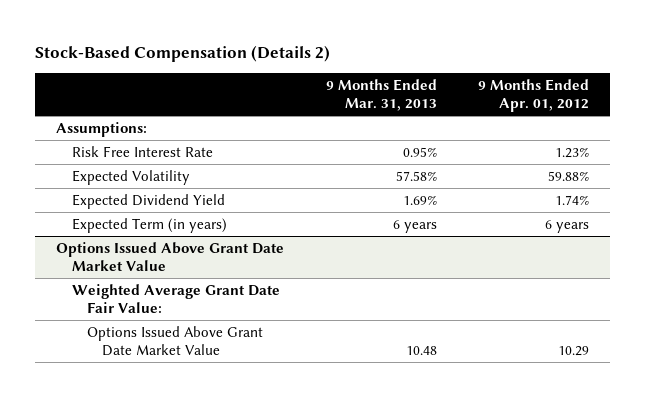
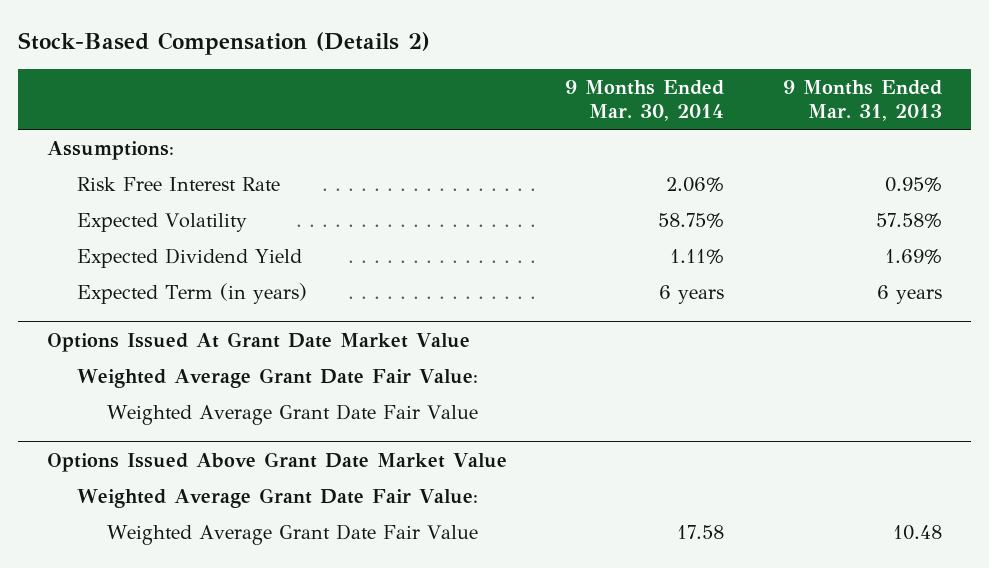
- | 9 Months Ended Mar. 31, 2013 | 9 Months Ended Apr. 01, 2012
+ | 9 Months Ended Mar. 30, 2014 | 9 Months Ended Mar. 31, 2013
+ Options Issued At Grant Date Market Value
+ Weighted Average Grant Date Fair Value:
+ Weighted Average Grant Date Fair Value
@ Options Issued Above Grant Date Market Value
- Options Issued Above Grant Date Market Value | 10.48 | 10.29
+ Weighted Average Grant Date Fair Value | 17.58 | 10.48

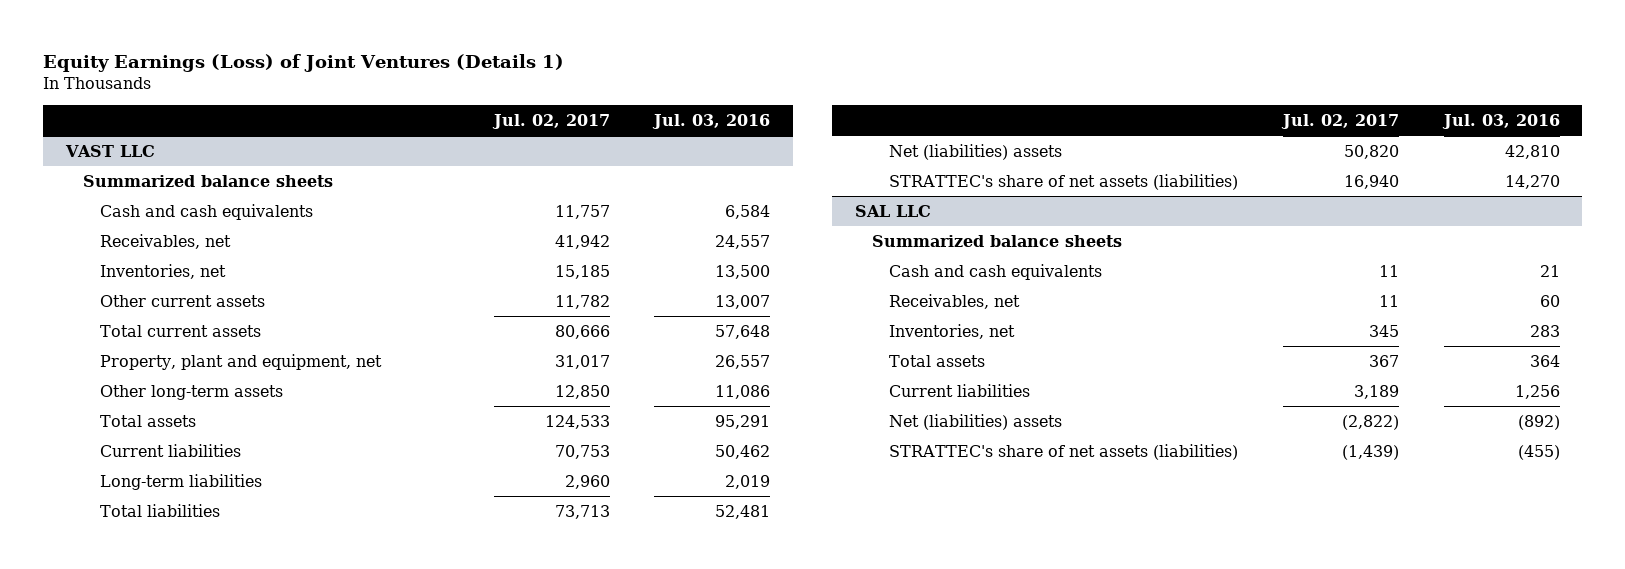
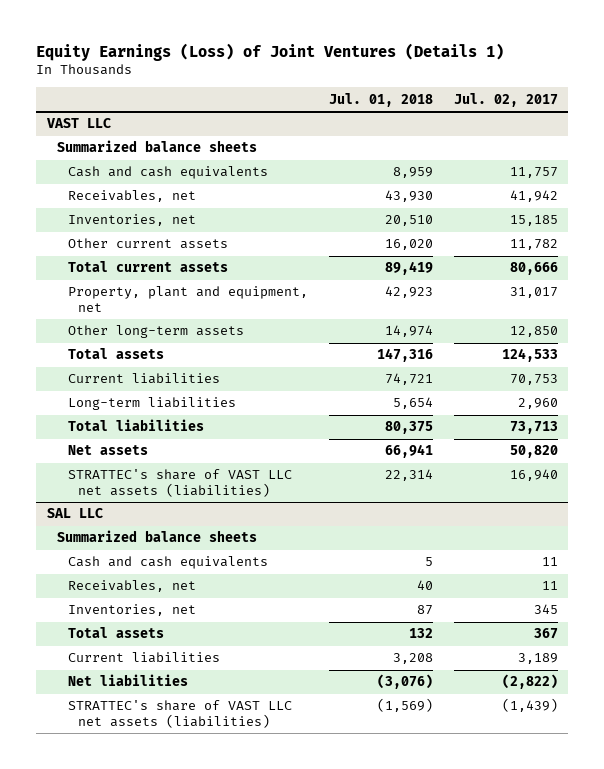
- | Jul. 02, 2017 | Jul. 03, 2016
+ | Jul. 01, 2018 | Jul. 02, 2017
@ VAST LLC
- Net (liabilities) assets | 50,820 | 42,810
- STRATTEC's share of net assets (liabilities) | 16,940 | 14,270
+ Net assets | 66,941 | 50,820
+ STRATTEC's share of VAST LLC net assets (liabilities) | 22,314 | 16,940
@ SAL LLC
- Net (liabilities) assets | (2,822) | (892)
- STRATTEC's share of net assets (liabilities) | (1,439) | (455)
+ Net liabilities | (3,076) | (2,822)
+ STRATTEC's share of VAST LLC net assets (liabilities) | (1,569) | (1,439)

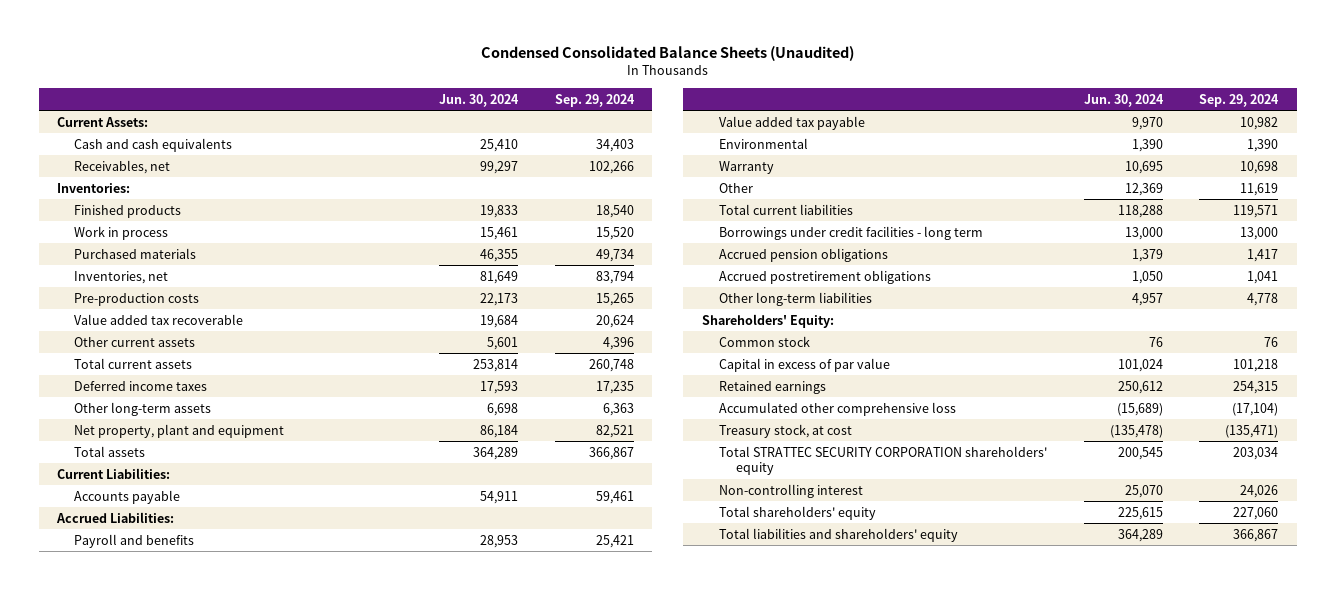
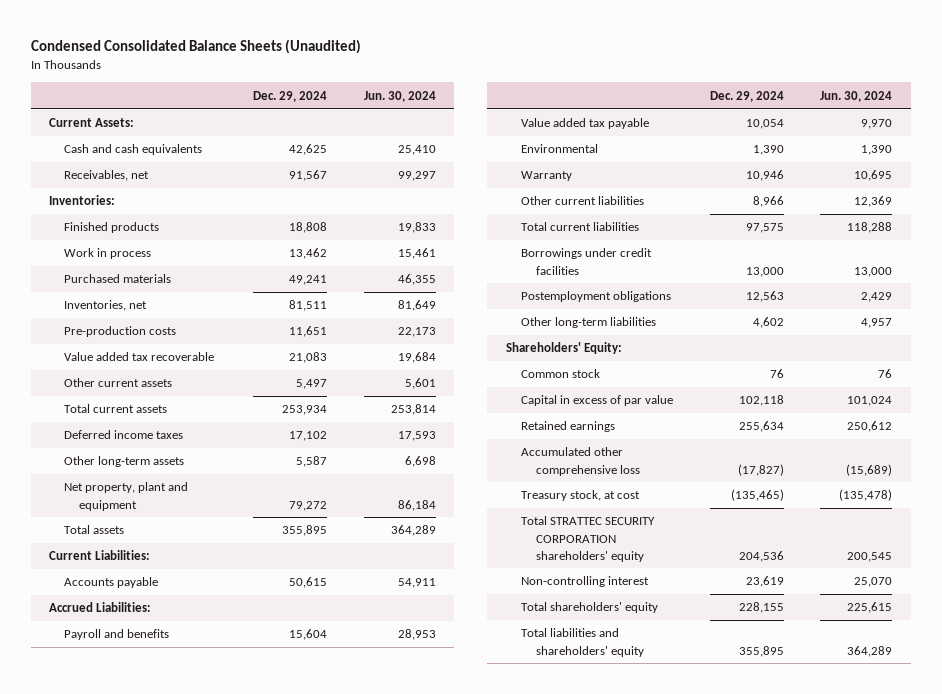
- | Jun. 30, 2024 | Sep. 29, 2024
+ | Dec. 29, 2024 | Jun. 30, 2024
- Other | 12,369 | 11,619
+ Other current liabilities | 8,966 | 12,369
- Borrowings under credit facilities - long term | 13,000 | 13,000
- Accrued pension obligations | 1,379 | 1,417
- Accrued postretirement obligations | 1,050 | 1,041
+ Borrowings under credit facilities | 13,000 | 13,000
+ Postemployment obligations | 12,563 | 2,429

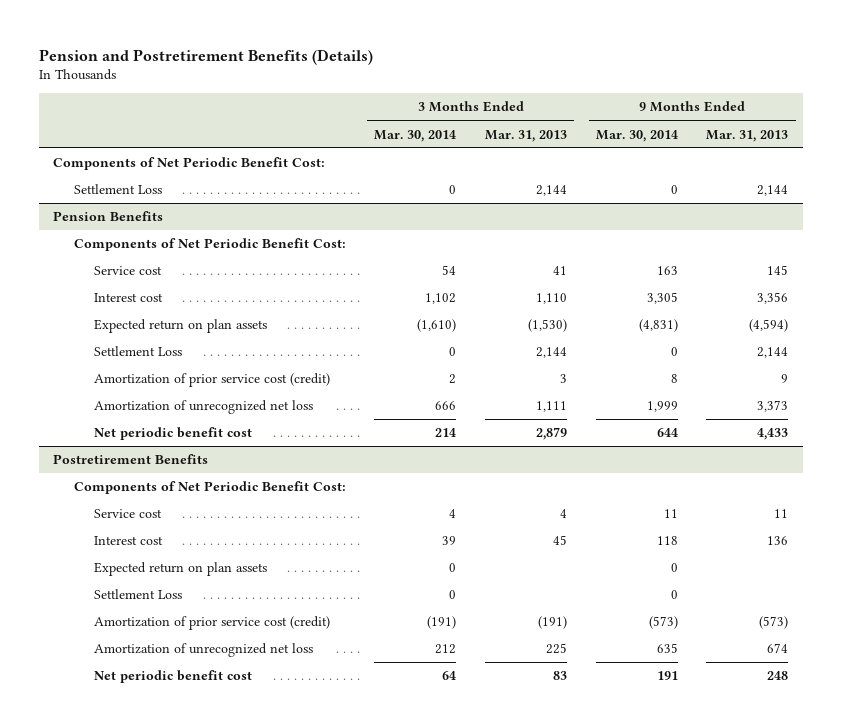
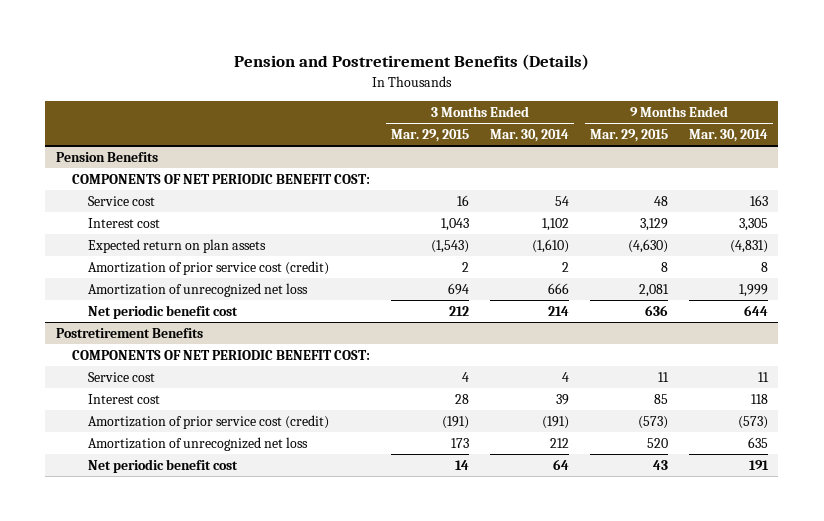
- | 3 Months Ended Mar. 30, 2014 | 3 Months Ended Mar. 31, 2013 | 9 Months Ended Mar. 30, 2014 | 9 Months Ended Mar. 31, 2013
+ | 3 Months Ended Mar. 29, 2015 | 3 Months Ended Mar. 30, 2014 | 9 Months Ended Mar. 29, 2015 | 9 Months Ended Mar. 30, 2014
- Components of Net Periodic Benefit Cost:
- Settlement Loss | 0 | 2,144 | 0 | 2,144
@ Pension Benefits
- Components of Net Periodic Benefit Cost:
+ COMPONENTS OF NET PERIODIC BENEFIT COST:
- Settlement Loss | 0 | 2,144 | 0 | 2,144
@ Postretirement Benefits
- Components of Net Periodic Benefit Cost:
+ COMPONENTS OF NET PERIODIC BENEFIT COST:
- Expected return on plan assets | 0 | | 0 |
- Settlement Loss | 0 | | 0 |

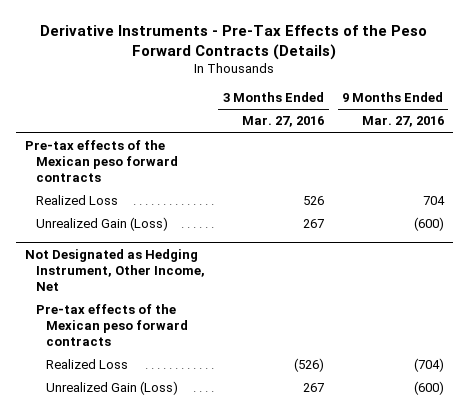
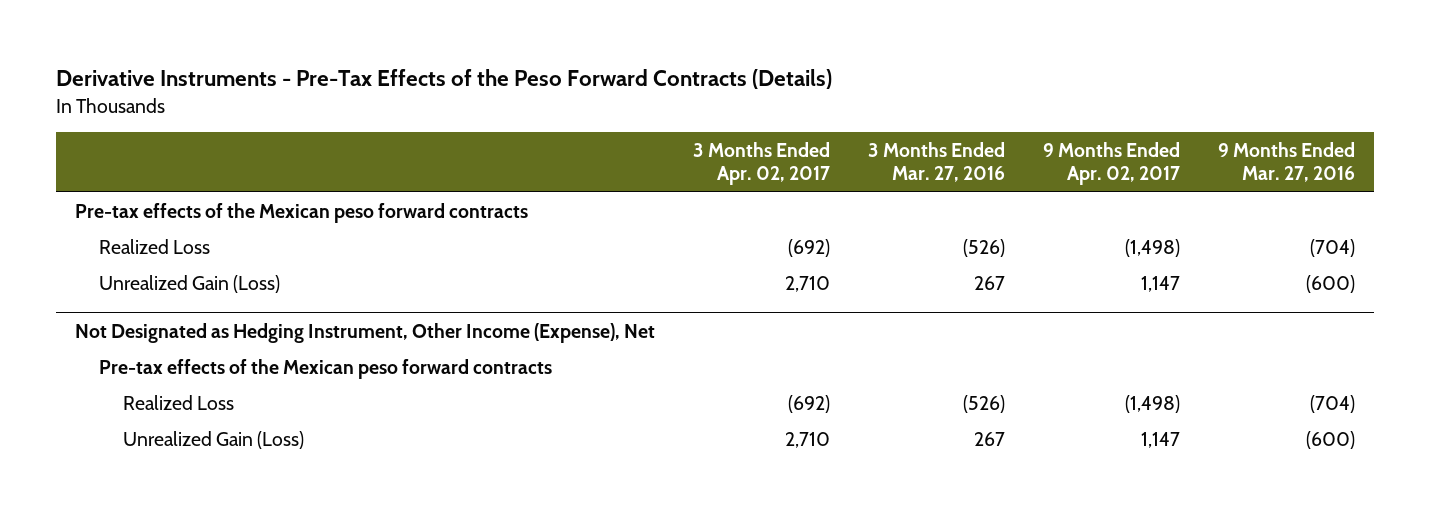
- | 3 Months Ended Mar. 27, 2016 | 9 Months Ended Mar. 27, 2016
+ | 3 Months Ended Apr. 02, 2017 | 3 Months Ended Mar. 27, 2016 | 9 Months Ended Apr. 02, 2017 | 9 Months Ended Mar. 27, 2016
- Realized Loss | 526 | 704
+ Realized Loss | (692) | (526) | (1,498) | (704)
- Not Designated as Hedging Instrument, Other Income, Net
+ Not Designated as Hedging Instrument, Other Income (Expense), Net

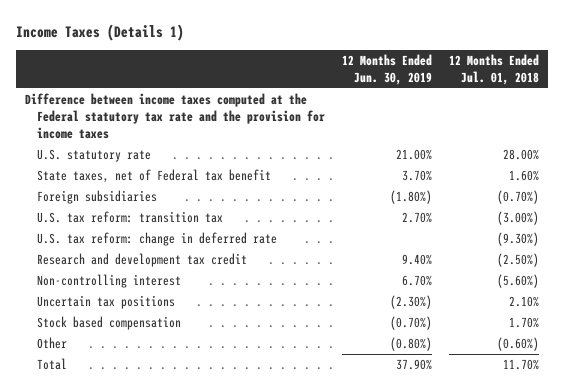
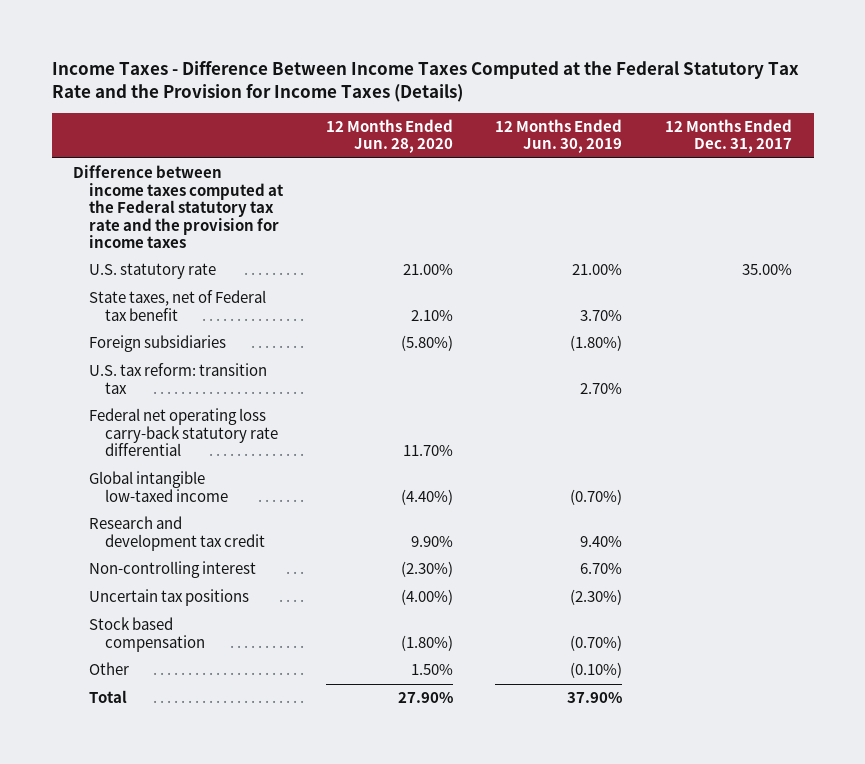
- Income Taxes (Details 1)
+ Income Taxes - Difference Between Income Taxes Computed at the Federal Statutory Tax Rate and the Provision for Income Taxes (Details)
- | 12 Months Ended Jun. 30, 2019 | 12 Months Ended Jul. 01, 2018
+ | 12 Months Ended Jun. 28, 2020 | 12 Months Ended Jun. 30, 2019 | 12 Months Ended Dec. 31, 2017
- U.S. tax reform: change in deferred rate | | (9.30%)
+ Federal net operating loss carry-back statutory rate differential | 11.70% | |
+ Global intangible low-taxed income | (4.40%) | (0.70%) |
- Other | (0.80%) | (0.60%)
+ Other | 1.50% | (0.10%) |

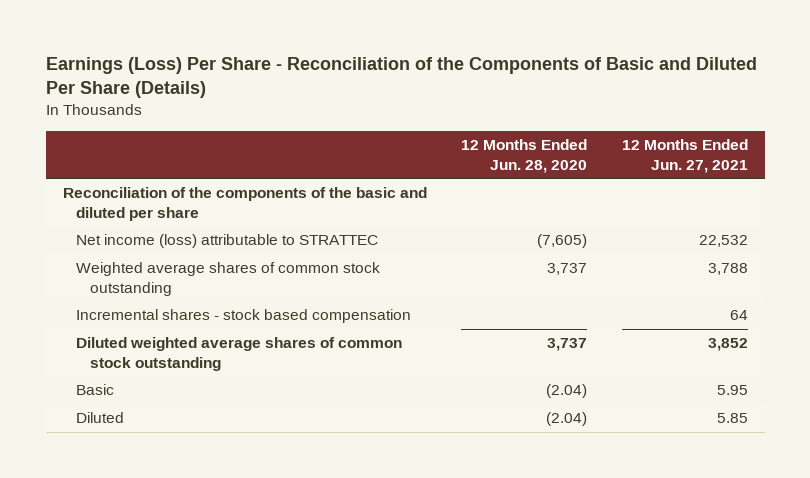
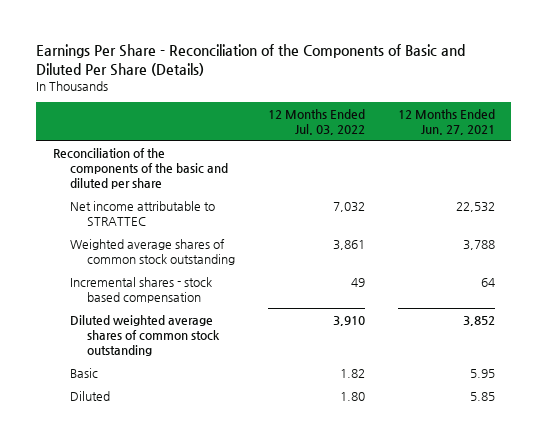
- Earnings (Loss) Per Share - Reconciliation of the Components of Basic and Diluted Per Share (Details)
+ Earnings Per Share - Reconciliation of the Components of Basic and Diluted Per Share (Details)
- | 12 Months Ended Jun. 28, 2020 | 12 Months Ended Jun. 27, 2021
+ | 12 Months Ended Jul. 03, 2022 | 12 Months Ended Jun. 27, 2021
- Net income (loss) attributable to STRATTEC | (7,605) | 22,532
+ Net income attributable to STRATTEC | 7,032 | 22,532

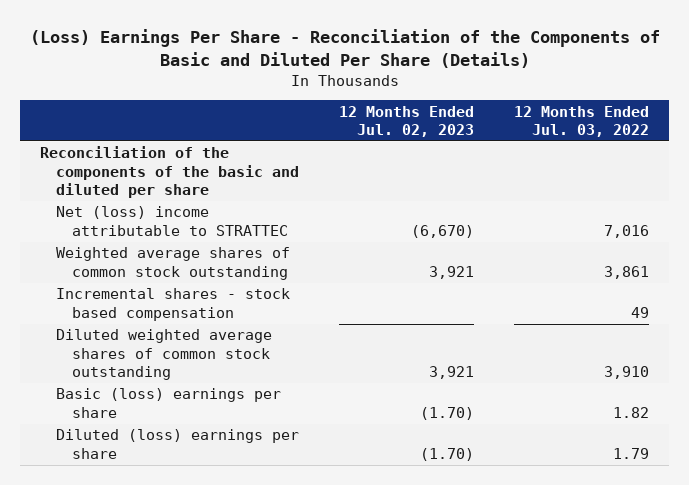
- Earnings Per Share - Reconciliation of the Components of Basic and Diluted Per Share (Details)
+ (Loss) Earnings Per Share - Reconciliation of the Components of Basic and Diluted Per Share (Details)
- | 12 Months Ended Jul. 03, 2022 | 12 Months Ended Jun. 27, 2021
+ | 12 Months Ended Jul. 02, 2023 | 12 Months Ended Jul. 03, 2022
- Net income attributable to STRATTEC | 7,032 | 22,532
+ Net (loss) income attributable to STRATTEC | (6,670) | 7,016
- Basic | 1.82 | 5.95
- Diluted | 1.80 | 5.85
+ Basic (loss) earnings per share | (1.70) | 1.82
+ Diluted (loss) earnings per share | (1.70) | 1.79

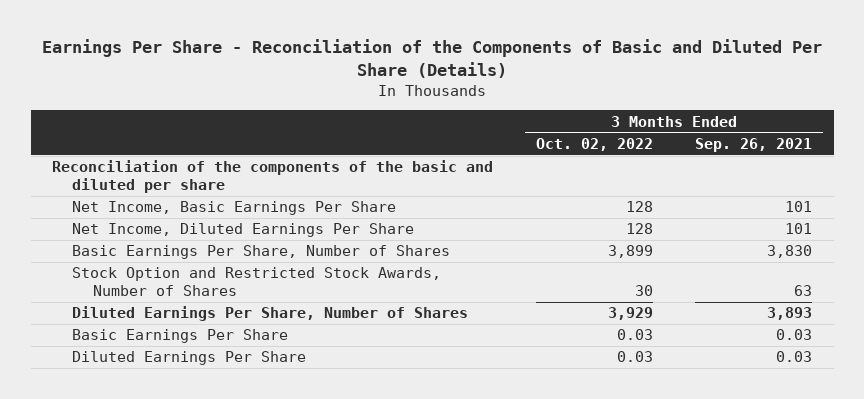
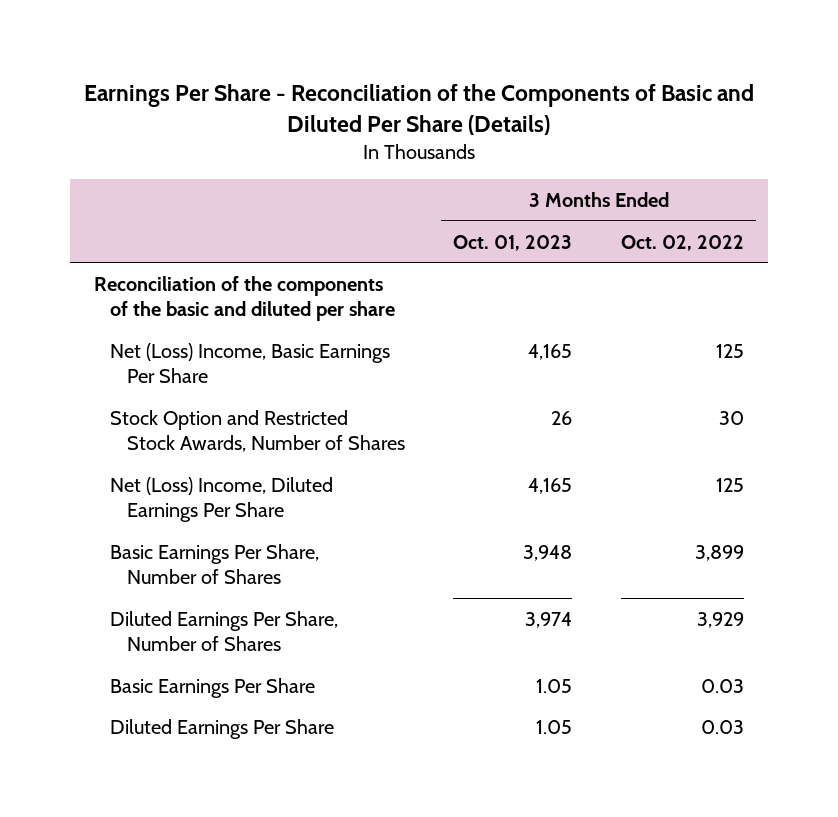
- | 3 Months Ended Oct. 02, 2022 | 3 Months Ended Sep. 26, 2021
+ | 3 Months Ended Oct. 01, 2023 | 3 Months Ended Oct. 02, 2022
- Net Income, Basic Earnings Per Share | 128 | 101
- Net Income, Diluted Earnings Per Share | 128 | 101
+ Net (Loss) Income, Basic Earnings Per Share | 4,165 | 125
+ Net (Loss) Income, Diluted Earnings Per Share | 4,165 | 125
moved down: Basic Earnings Per Share, Number of Shares | 3,948 | 3,899

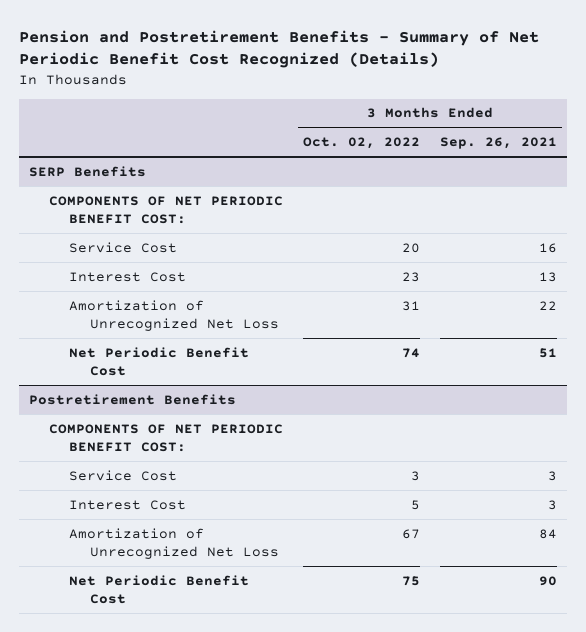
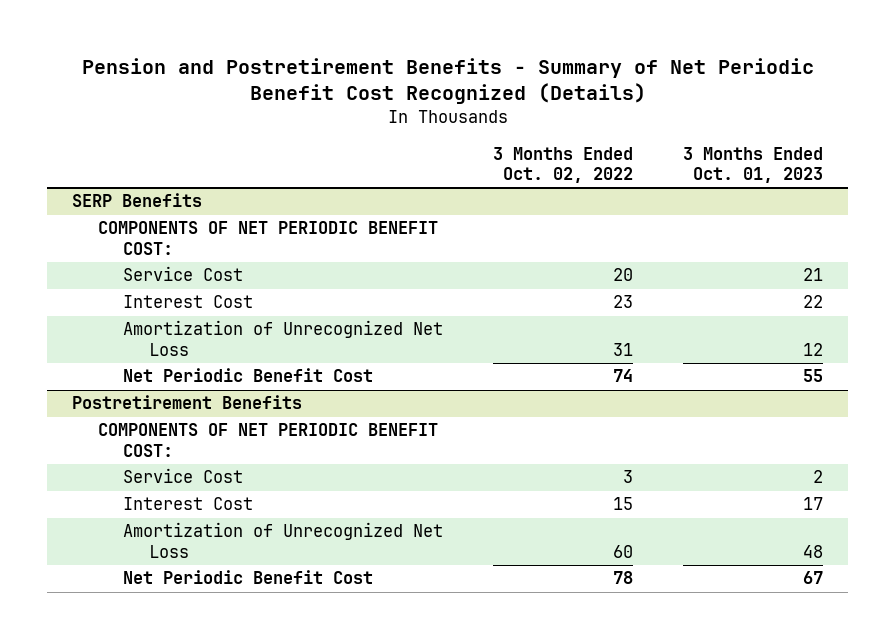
- | 3 Months Ended Oct. 02, 2022 | 3 Months Ended Sep. 26, 2021
+ | 3 Months Ended Oct. 02, 2022 | 3 Months Ended Oct. 01, 2023
@ Postretirement Benefits
- Interest Cost | 5 | 3
- Amortization of Unrecognized Net Loss | 67 | 84
- Net Periodic Benefit Cost | 75 | 90
+ Interest Cost | 15 | 17
+ Amortization of Unrecognized Net Loss | 60 | 48
+ Net Periodic Benefit Cost | 78 | 67

